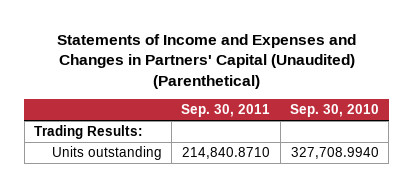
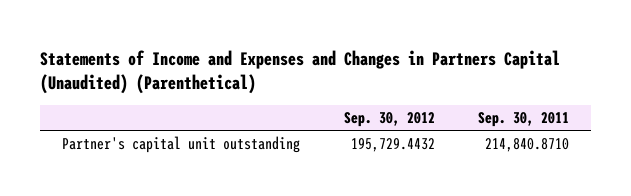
- Statements of Income and Expenses and Changes in Partners' Capital (Unaudited) (Parenthetical)
+ Statements of Income and Expenses and Changes in Partners Capital (Unaudited) (Parenthetical)
- | Sep. 30, 2011 | Sep. 30, 2010
+ | Sep. 30, 2012 | Sep. 30, 2011
- Trading Results:
- Units outstanding | 214,840.8710 | 327,708.9940
+ Partner's capital unit outstanding | 195,729.4432 | 214,840.8710

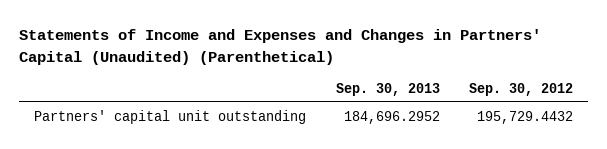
- Statements of Income and Expenses and Changes in Partners Capital (Unaudited) (Parenthetical)
+ Statements of Income and Expenses and Changes in Partners' Capital (Unaudited) (Parenthetical)
- | Sep. 30, 2012 | Sep. 30, 2011
+ | Sep. 30, 2013 | Sep. 30, 2012
- Partner's capital unit outstanding | 195,729.4432 | 214,840.8710
+ Partners' capital unit outstanding | 184,696.2952 | 195,729.4432

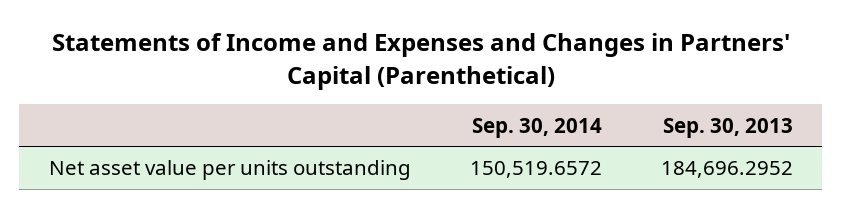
- Statements of Income and Expenses and Changes in Partners' Capital (Unaudited) (Parenthetical)
+ Statements of Income and Expenses and Changes in Partners' Capital (Parenthetical)
- | Sep. 30, 2013 | Sep. 30, 2012
+ | Sep. 30, 2014 | Sep. 30, 2013
- Partners' capital unit outstanding | 184,696.2952 | 195,729.4432
+ Net asset value per units outstanding | 150,519.6572 | 184,696.2952

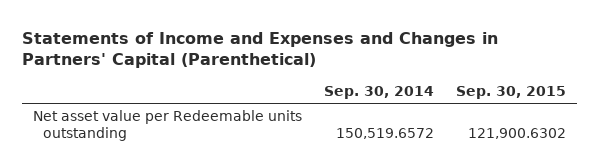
- | Sep. 30, 2014 | Sep. 30, 2013
+ | Sep. 30, 2014 | Sep. 30, 2015
- Net asset value per units outstanding | 150,519.6572 | 184,696.2952
+ Net asset value per Redeemable units outstanding | 150,519.6572 | 121,900.6302

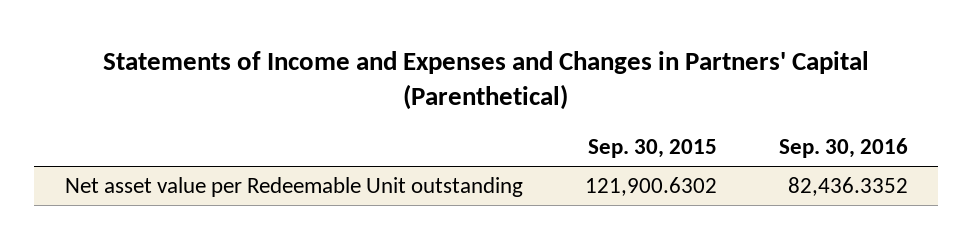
- | Sep. 30, 2014 | Sep. 30, 2015
+ | Sep. 30, 2015 | Sep. 30, 2016
- Net asset value per Redeemable units outstanding | 150,519.6572 | 121,900.6302
+ Net asset value per Redeemable Unit outstanding | 121,900.6302 | 82,436.3352

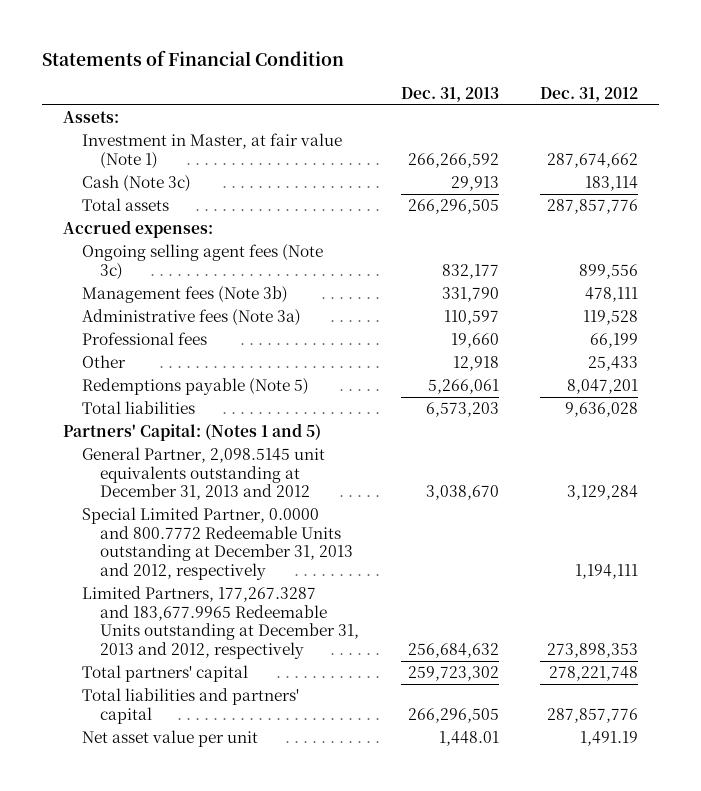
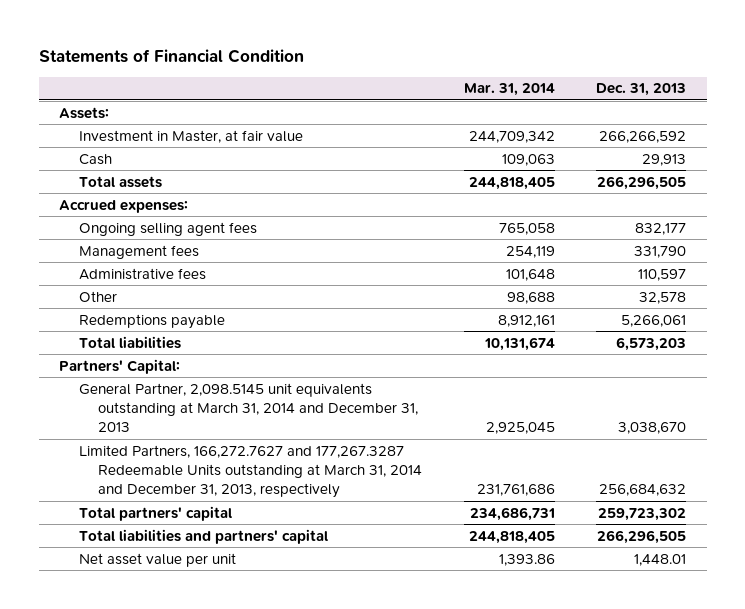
- | Dec. 31, 2013 | Dec. 31, 2012
+ | Mar. 31, 2014 | Dec. 31, 2013
- Investment in Master, at fair value (Note 1) | 266,266,592 | 287,674,662
- Cash (Note 3c) | 29,913 | 183,114
+ Investment in Master, at fair value | 244,709,342 | 266,266,592
+ Cash | 109,063 | 29,913
- Ongoing selling agent fees (Note 3c) | 832,177 | 899,556
- Management fees (Note 3b) | 331,790 | 478,111
- Administrative fees (Note 3a) | 110,597 | 119,528
- Professional fees | 19,660 | 66,199
- Other | 12,918 | 25,433
- Redemptions payable (Note 5) | 5,266,061 | 8,047,201
+ Ongoing selling agent fees | 765,058 | 832,177
+ Management fees | 254,119 | 331,790
+ Administrative fees | 101,648 | 110,597
+ Other | 98,688 | 32,578
+ Redemptions payable | 8,912,161 | 5,266,061
- Partners' Capital: (Notes 1 and 5)
- General Partner, 2,098.5145 unit equivalents outstanding at December 31, 2013 and 2012 | 3,038,670 | 3,129,284
- Special Limited Partner, 0.0000 and 800.7772 Redeemable Units outstanding at December 31, 2013 and 2012, respectively | | 1,194,111
- Limited Partners, 177,267.3287 and 183,677.9965 Redeemable Units outstanding at December 31, 2013 and 2012, respectively | 256,684,632 | 273,898,353
+ Partners' Capital:
+ General Partner, 2,098.5145 unit equivalents outstanding at March 31, 2014 and December 31, 2013 | 2,925,045 | 3,038,670
+ Limited Partners, 166,272.7627 and 177,267.3287 Redeemable Units outstanding at March 31, 2014 and December 31, 2013, respectively | 231,761,686 | 256,684,632

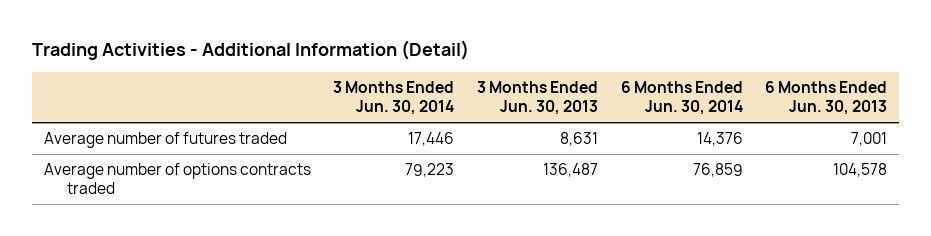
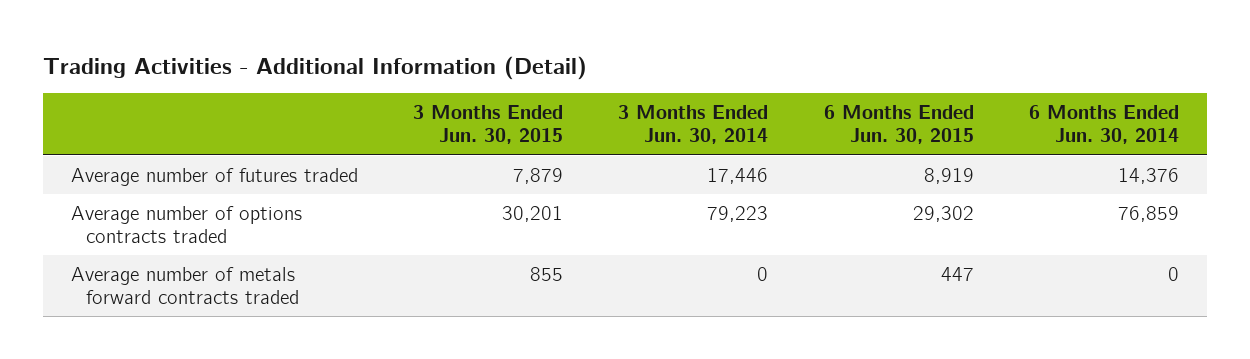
- | 3 Months Ended Jun. 30, 2014 | 3 Months Ended Jun. 30, 2013 | 6 Months Ended Jun. 30, 2014 | 6 Months Ended Jun. 30, 2013
+ | 3 Months Ended Jun. 30, 2015 | 3 Months Ended Jun. 30, 2014 | 6 Months Ended Jun. 30, 2015 | 6 Months Ended Jun. 30, 2014
+ Average number of metals forward contracts traded | 855 | 0 | 447 | 0

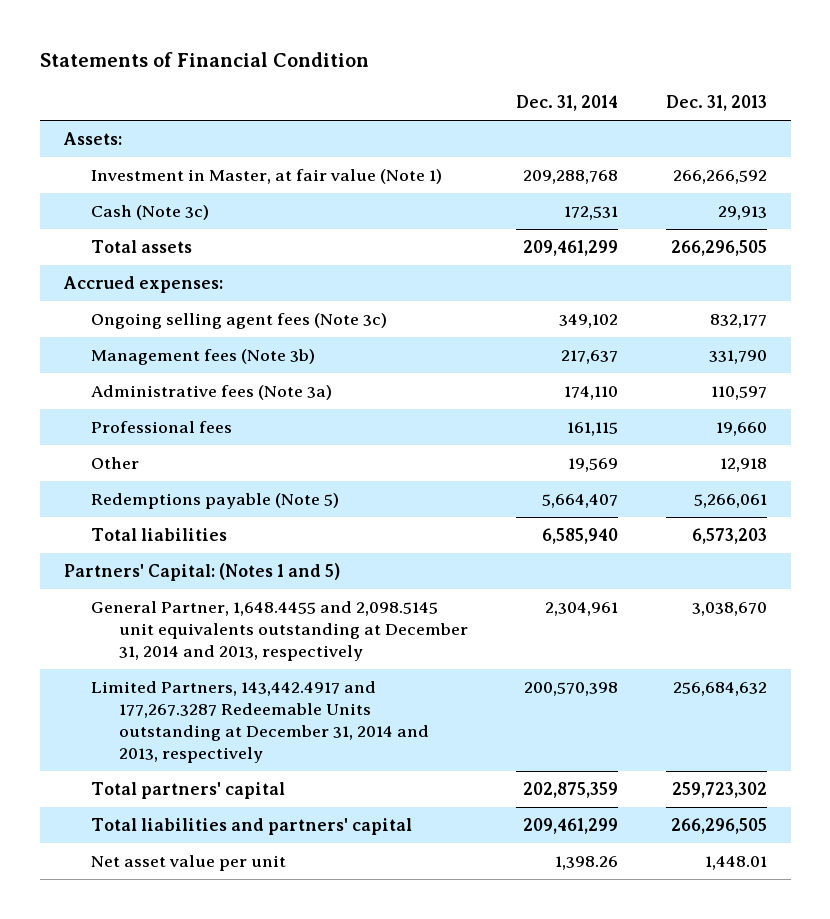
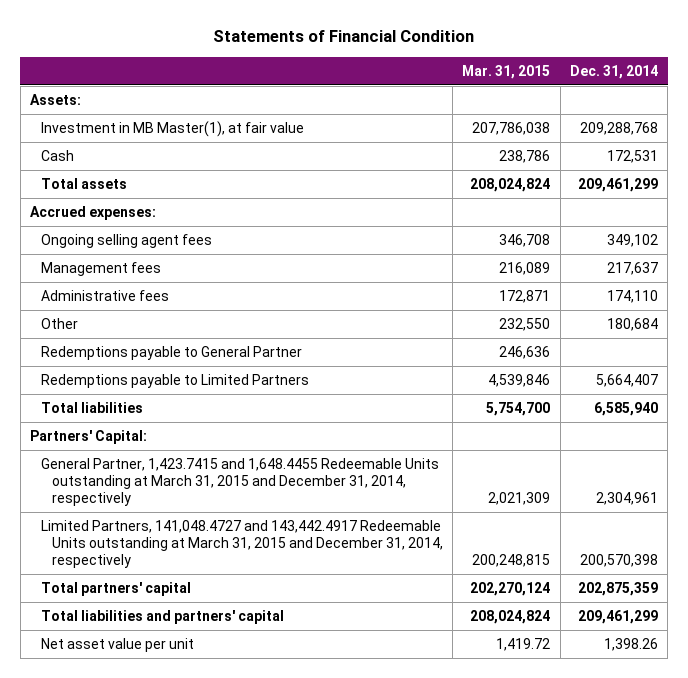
- | Dec. 31, 2014 | Dec. 31, 2013
+ | Mar. 31, 2015 | Dec. 31, 2014
- Investment in Master, at fair value (Note 1) | 209,288,768 | 266,266,592
- Cash (Note 3c) | 172,531 | 29,913
+ Investment in MB Master(1), at fair value | 207,786,038 | 209,288,768
+ Cash | 238,786 | 172,531
- Ongoing selling agent fees (Note 3c) | 349,102 | 832,177
- Management fees (Note 3b) | 217,637 | 331,790
- Administrative fees (Note 3a) | 174,110 | 110,597
- Professional fees | 161,115 | 19,660
- Other | 19,569 | 12,918
- Redemptions payable (Note 5) | 5,664,407 | 5,266,061
+ Ongoing selling agent fees | 346,708 | 349,102
+ Management fees | 216,089 | 217,637
+ Administrative fees | 172,871 | 174,110
+ Other | 232,550 | 180,684
+ Redemptions payable to General Partner | 246,636 |
+ Redemptions payable to Limited Partners | 4,539,846 | 5,664,407
- Partners' Capital: (Notes 1 and 5)
- General Partner, 1,648.4455 and 2,098.5145 unit equivalents outstanding at December 31, 2014 and 2013, respectively | 2,304,961 | 3,038,670
- Limited Partners, 143,442.4917 and 177,267.3287 Redeemable Units outstanding at December 31, 2014 and 2013, respectively | 200,570,398 | 256,684,632
+ Partners' Capital:
+ General Partner, 1,423.7415 and 1,648.4455 Redeemable Units outstanding at March 31, 2015 and December 31, 2014, respectively | 2,021,309 | 2,304,961
+ Limited Partners, 141,048.4727 and 143,442.4917 Redeemable Units outstanding at March 31, 2015 and December 31, 2014, respectively | 200,248,815 | 200,570,398

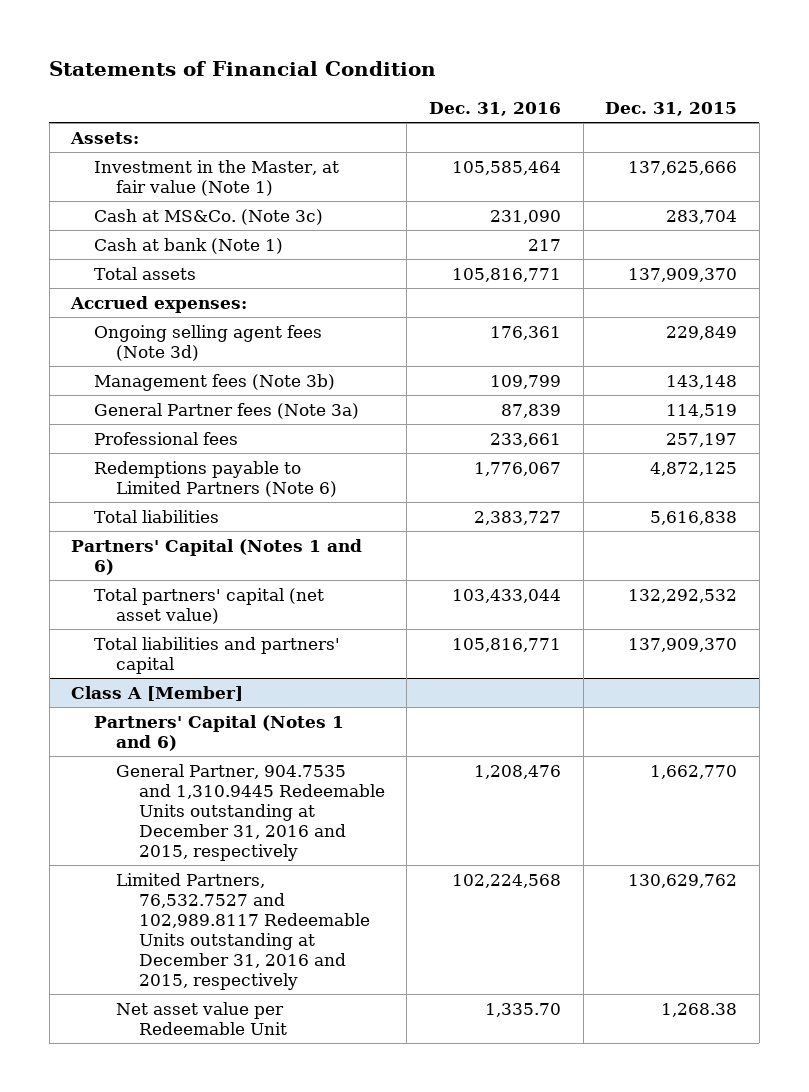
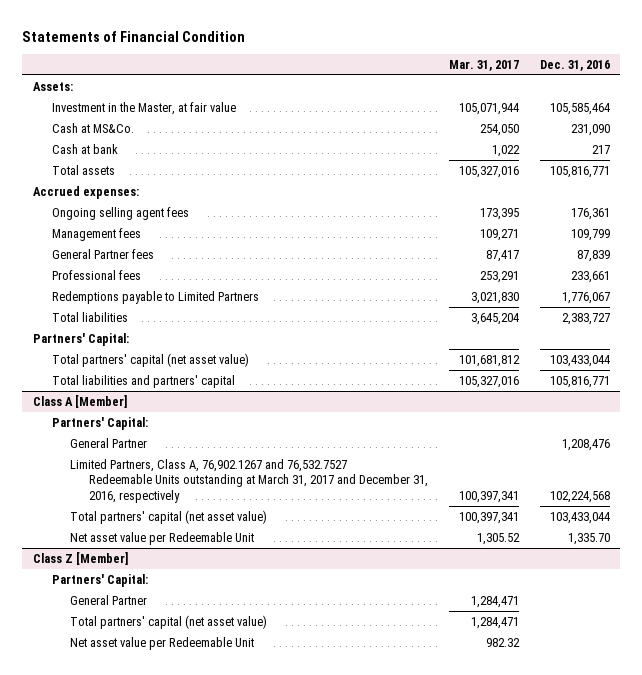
- | Dec. 31, 2016 | Dec. 31, 2015
+ | Mar. 31, 2017 | Dec. 31, 2016
- Investment in the Master, at fair value (Note 1) | 105,585,464 | 137,625,666
- Cash at MS&Co. (Note 3c) | 231,090 | 283,704
- Cash at bank (Note 1) | 217 |
+ Investment in the Master, at fair value | 105,071,944 | 105,585,464
+ Cash at MS&Co. | 254,050 | 231,090
+ Cash at bank | 1,022 | 217
- Ongoing selling agent fees (Note 3d) | 176,361 | 229,849
- Management fees (Note 3b) | 109,799 | 143,148
- General Partner fees (Note 3a) | 87,839 | 114,519
+ Ongoing selling agent fees | 173,395 | 176,361
+ Management fees | 109,271 | 109,799
+ General Partner fees | 87,417 | 87,839
- Redemptions payable to Limited Partners (Note 6) | 1,776,067 | 4,872,125
+ Redemptions payable to Limited Partners | 3,021,830 | 1,776,067
- Partners' Capital (Notes 1 and 6)
+ Partners' Capital:
@ Class A [Member]
- Partners' Capital (Notes 1 and 6)
- General Partner, 904.7535 and 1,310.9445 Redeemable Units outstanding at December 31, 2016 and 2015, respectively | 1,208,476 | 1,662,770
- Limited Partners, 76,532.7527 and 102,989.8117 Redeemable Units outstanding at December 31, 2016 and 2015, respectively | 102,224,568 | 130,629,762
+ Partners' Capital:
+ General Partner | | 1,208,476
+ Limited Partners, Class A, 76,902.1267 and 76,532.7527 Redeemable Units outstanding at March 31, 2017 and December 31, 2016, respectively | 100,397,341 | 102,224,568
+ Total partners' capital (net asset value) | 100,397,341 | 103,433,044
+ Class Z [Member]
+ Partners' Capital:
+ General Partner | 1,284,471 |
+ Total partners' capital (net asset value) | 1,284,471 |
+ Net asset value per Redeemable Unit | 982.32 |

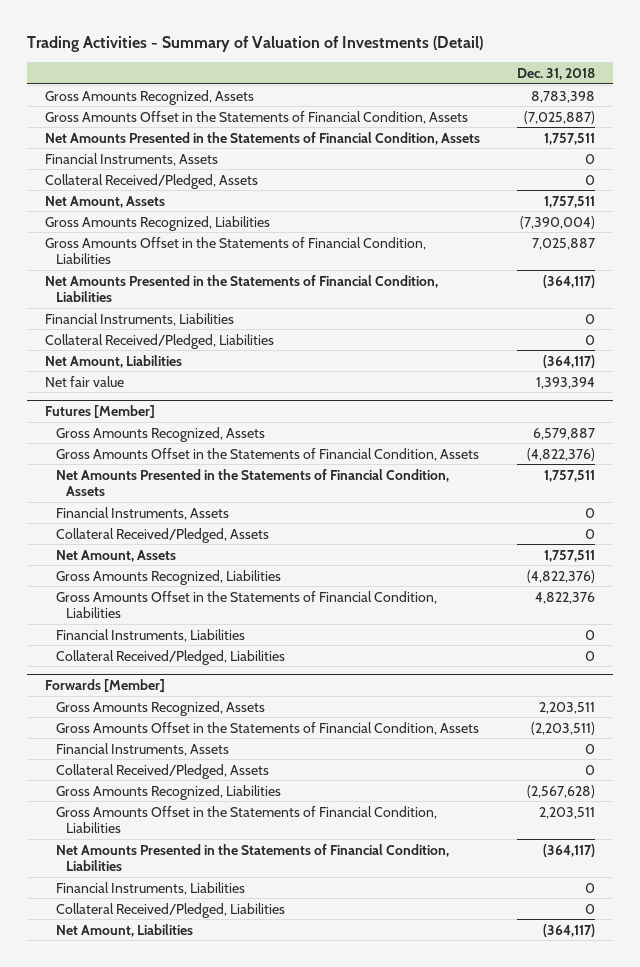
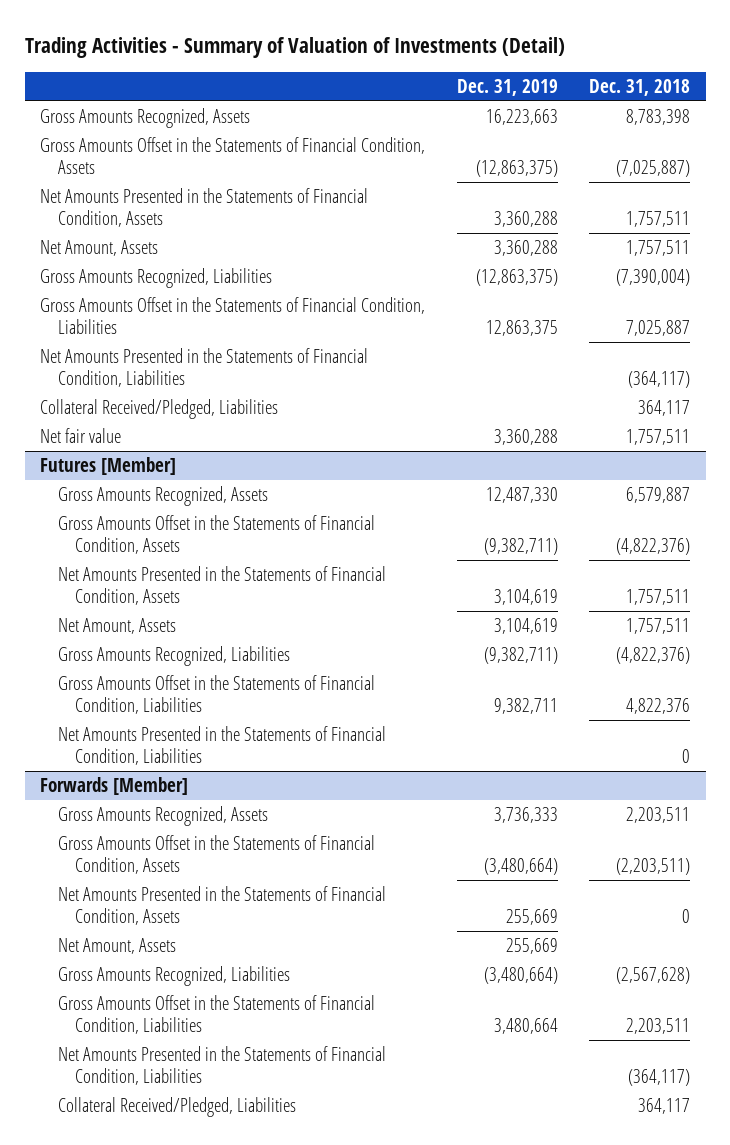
- | Dec. 31, 2018
+ | Dec. 31, 2019 | Dec. 31, 2018
- Financial Instruments, Assets | 0
- Collateral Received/Pledged, Assets | 0
- Financial Instruments, Liabilities | 0
- Collateral Received/Pledged, Liabilities | 0
- Net Amount, Liabilities | (364,117)
- Net fair value | 1,393,394
+ Collateral Received/Pledged, Liabilities | | 364,117
+ Net fair value | 3,360,288 | 1,757,511
@ Futures [Member]
- Financial Instruments, Assets | 0
- Collateral Received/Pledged, Assets | 0
- Financial Instruments, Liabilities | 0
- Collateral Received/Pledged, Liabilities | 0
+ Net Amounts Presented in the Statements of Financial Condition, Liabilities | | 0
@ Forwards [Member]
- Financial Instruments, Assets | 0
- Collateral Received/Pledged, Assets | 0
+ Net Amounts Presented in the Statements of Financial Condition, Assets | 255,669 | 0
+ Net Amount, Assets | 255,669 |
- Financial Instruments, Liabilities | 0
- Collateral Received/Pledged, Liabilities | 0
- Net Amount, Liabilities | (364,117)
+ Collateral Received/Pledged, Liabilities | | 364,117

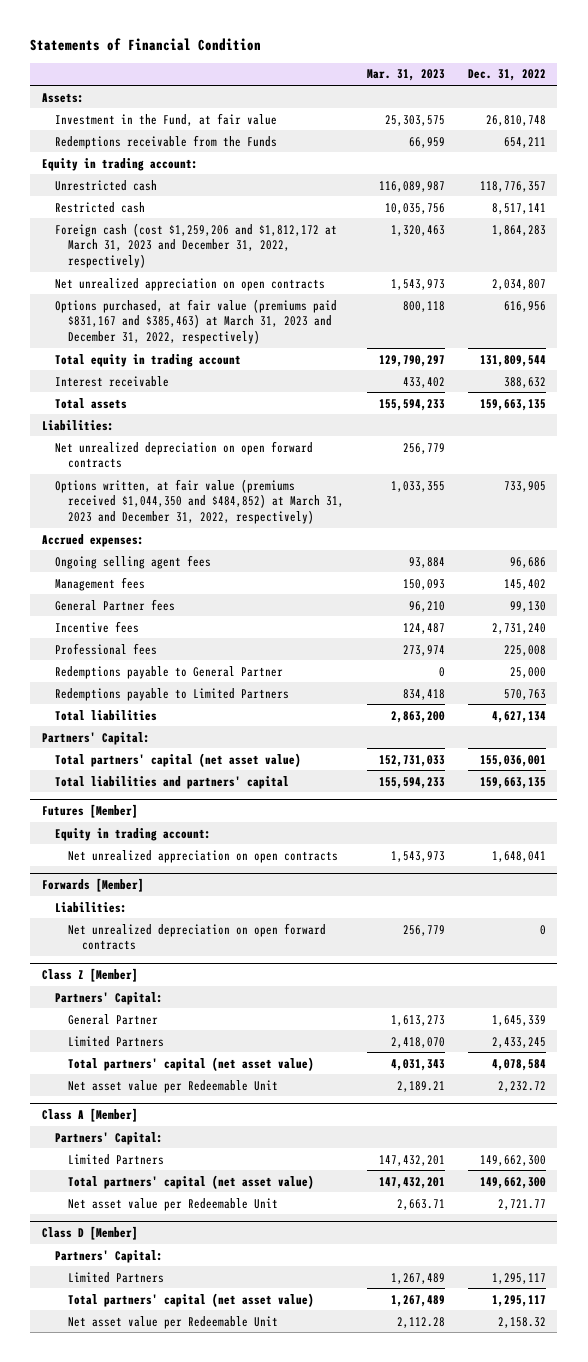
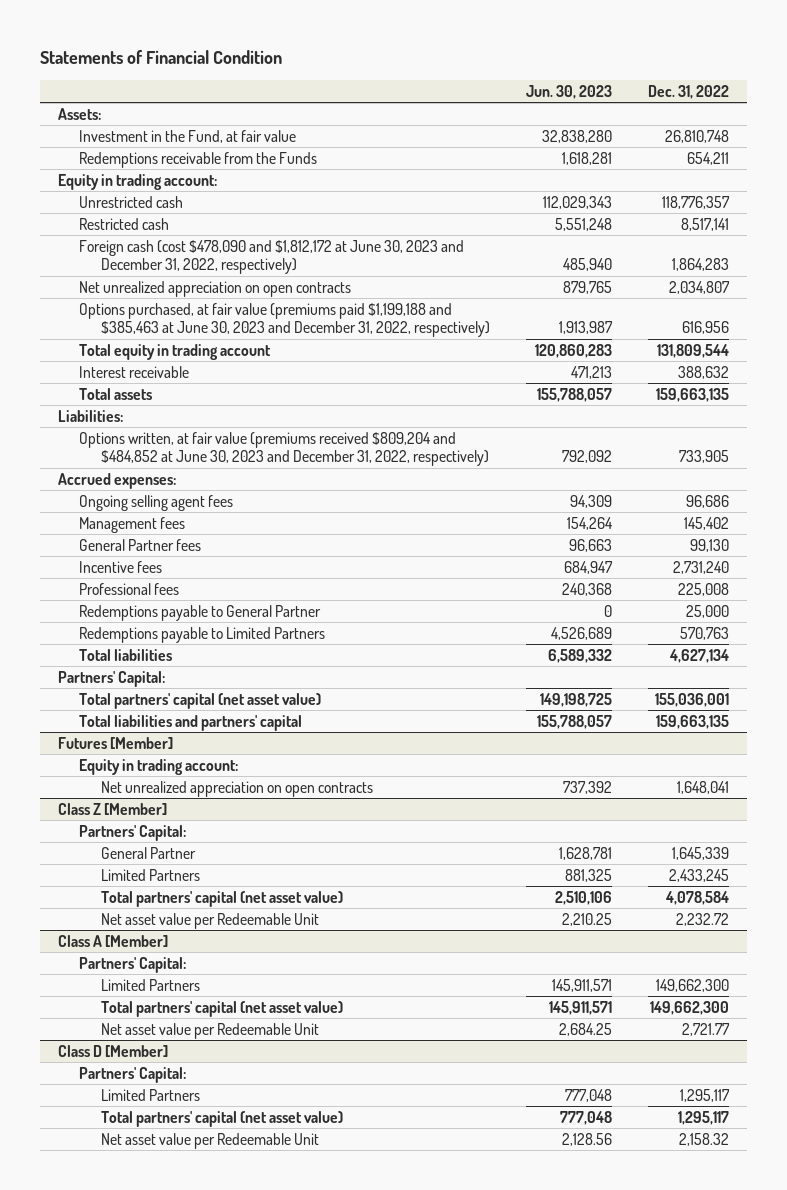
- | Mar. 31, 2023 | Dec. 31, 2022
+ | Jun. 30, 2023 | Dec. 31, 2022
- Foreign cash (cost $1,259,206 and $1,812,172 at March 31, 2023 and December 31, 2022, respectively) | 1,320,463 | 1,864,283
+ Foreign cash (cost $478,090 and $1,812,172 at June 30, 2023 and December 31, 2022, respectively) | 485,940 | 1,864,283
- Options purchased, at fair value (premiums paid $831,167 and $385,463) at March 31, 2023 and December 31, 2022, respectively) | 800,118 | 616,956
+ Options purchased, at fair value (premiums paid $1,199,188 and $385,463 at June 30, 2023 and December 31, 2022, respectively) | 1,913,987 | 616,956
- Net unrealized depreciation on open forward contracts | 256,779 |
- Options written, at fair value (premiums received $1,044,350 and $484,852) at March 31, 2023 and December 31, 2022, respectively) | 1,033,355 | 733,905
+ Options written, at fair value (premiums received $809,204 and $484,852 at June 30, 2023 and December 31, 2022, respectively) | 792,092 | 733,905
- Forwards [Member]
- Liabilities:
- Net unrealized depreciation on open forward contracts | 256,779 | 0

